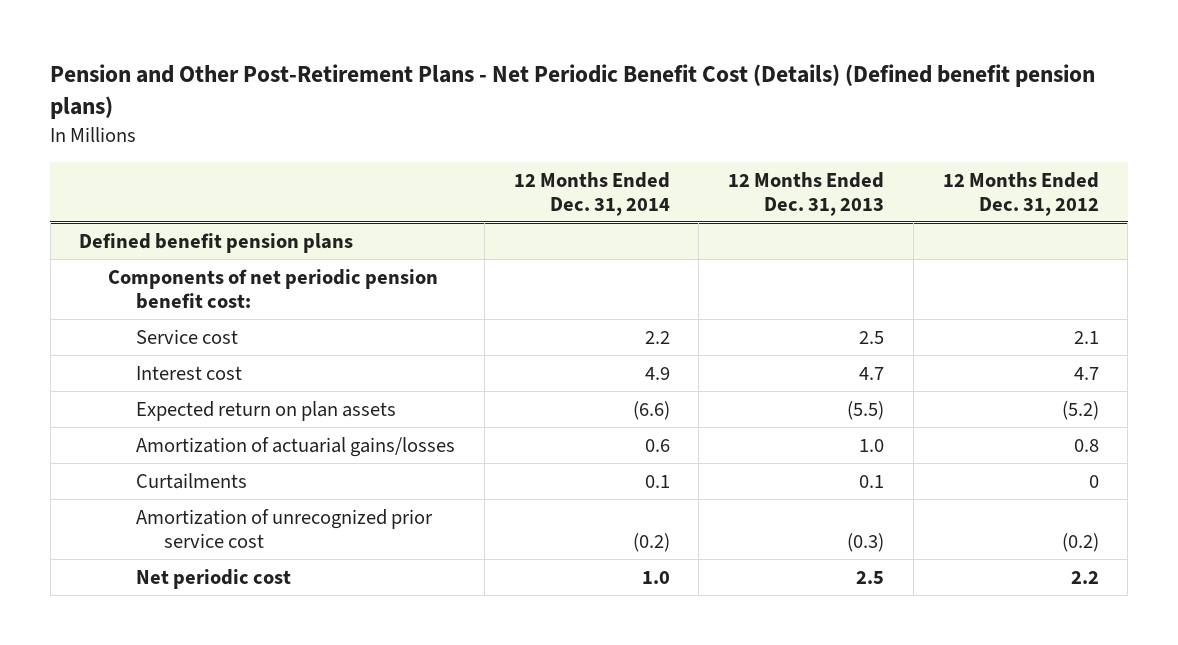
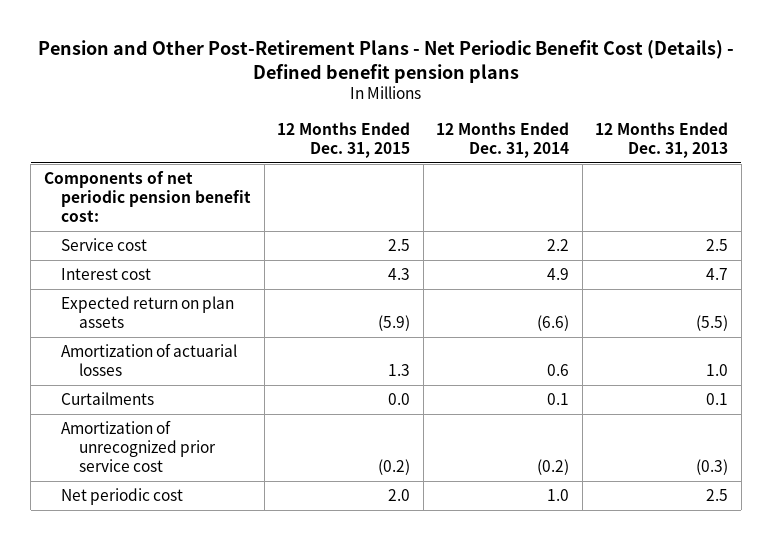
- Pension and Other Post-Retirement Plans - Net Periodic Benefit Cost (Details) (Defined benefit pension plans)
+ Pension and Other Post-Retirement Plans - Net Periodic Benefit Cost (Details) - Defined benefit pension plans
- | 12 Months Ended Dec. 31, 2014 | 12 Months Ended Dec. 31, 2013 | 12 Months Ended Dec. 31, 2012
+ | 12 Months Ended Dec. 31, 2015 | 12 Months Ended Dec. 31, 2014 | 12 Months Ended Dec. 31, 2013
- Defined benefit pension plans
- Amortization of actuarial gains/losses | 0.6 | 1.0 | 0.8
+ Amortization of actuarial losses | 1.3 | 0.6 | 1.0

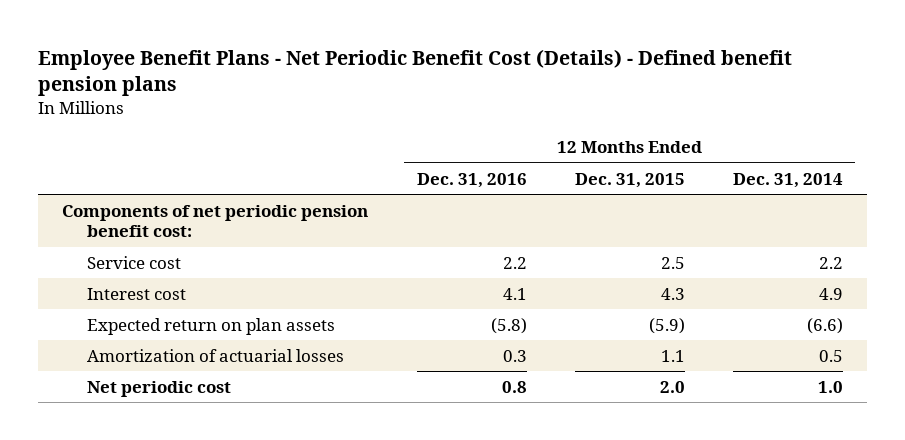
- Pension and Other Post-Retirement Plans - Net Periodic Benefit Cost (Details) - Defined benefit pension plans
+ Employee Benefit Plans - Net Periodic Benefit Cost (Details) - Defined benefit pension plans
- | 12 Months Ended Dec. 31, 2015 | 12 Months Ended Dec. 31, 2014 | 12 Months Ended Dec. 31, 2013
+ | 12 Months Ended Dec. 31, 2016 | 12 Months Ended Dec. 31, 2015 | 12 Months Ended Dec. 31, 2014
- Amortization of actuarial losses | 1.3 | 0.6 | 1.0
- Curtailments | 0.0 | 0.1 | 0.1
- Amortization of unrecognized prior service cost | (0.2) | (0.2) | (0.3)
+ Amortization of actuarial losses | 0.3 | 1.1 | 0.5

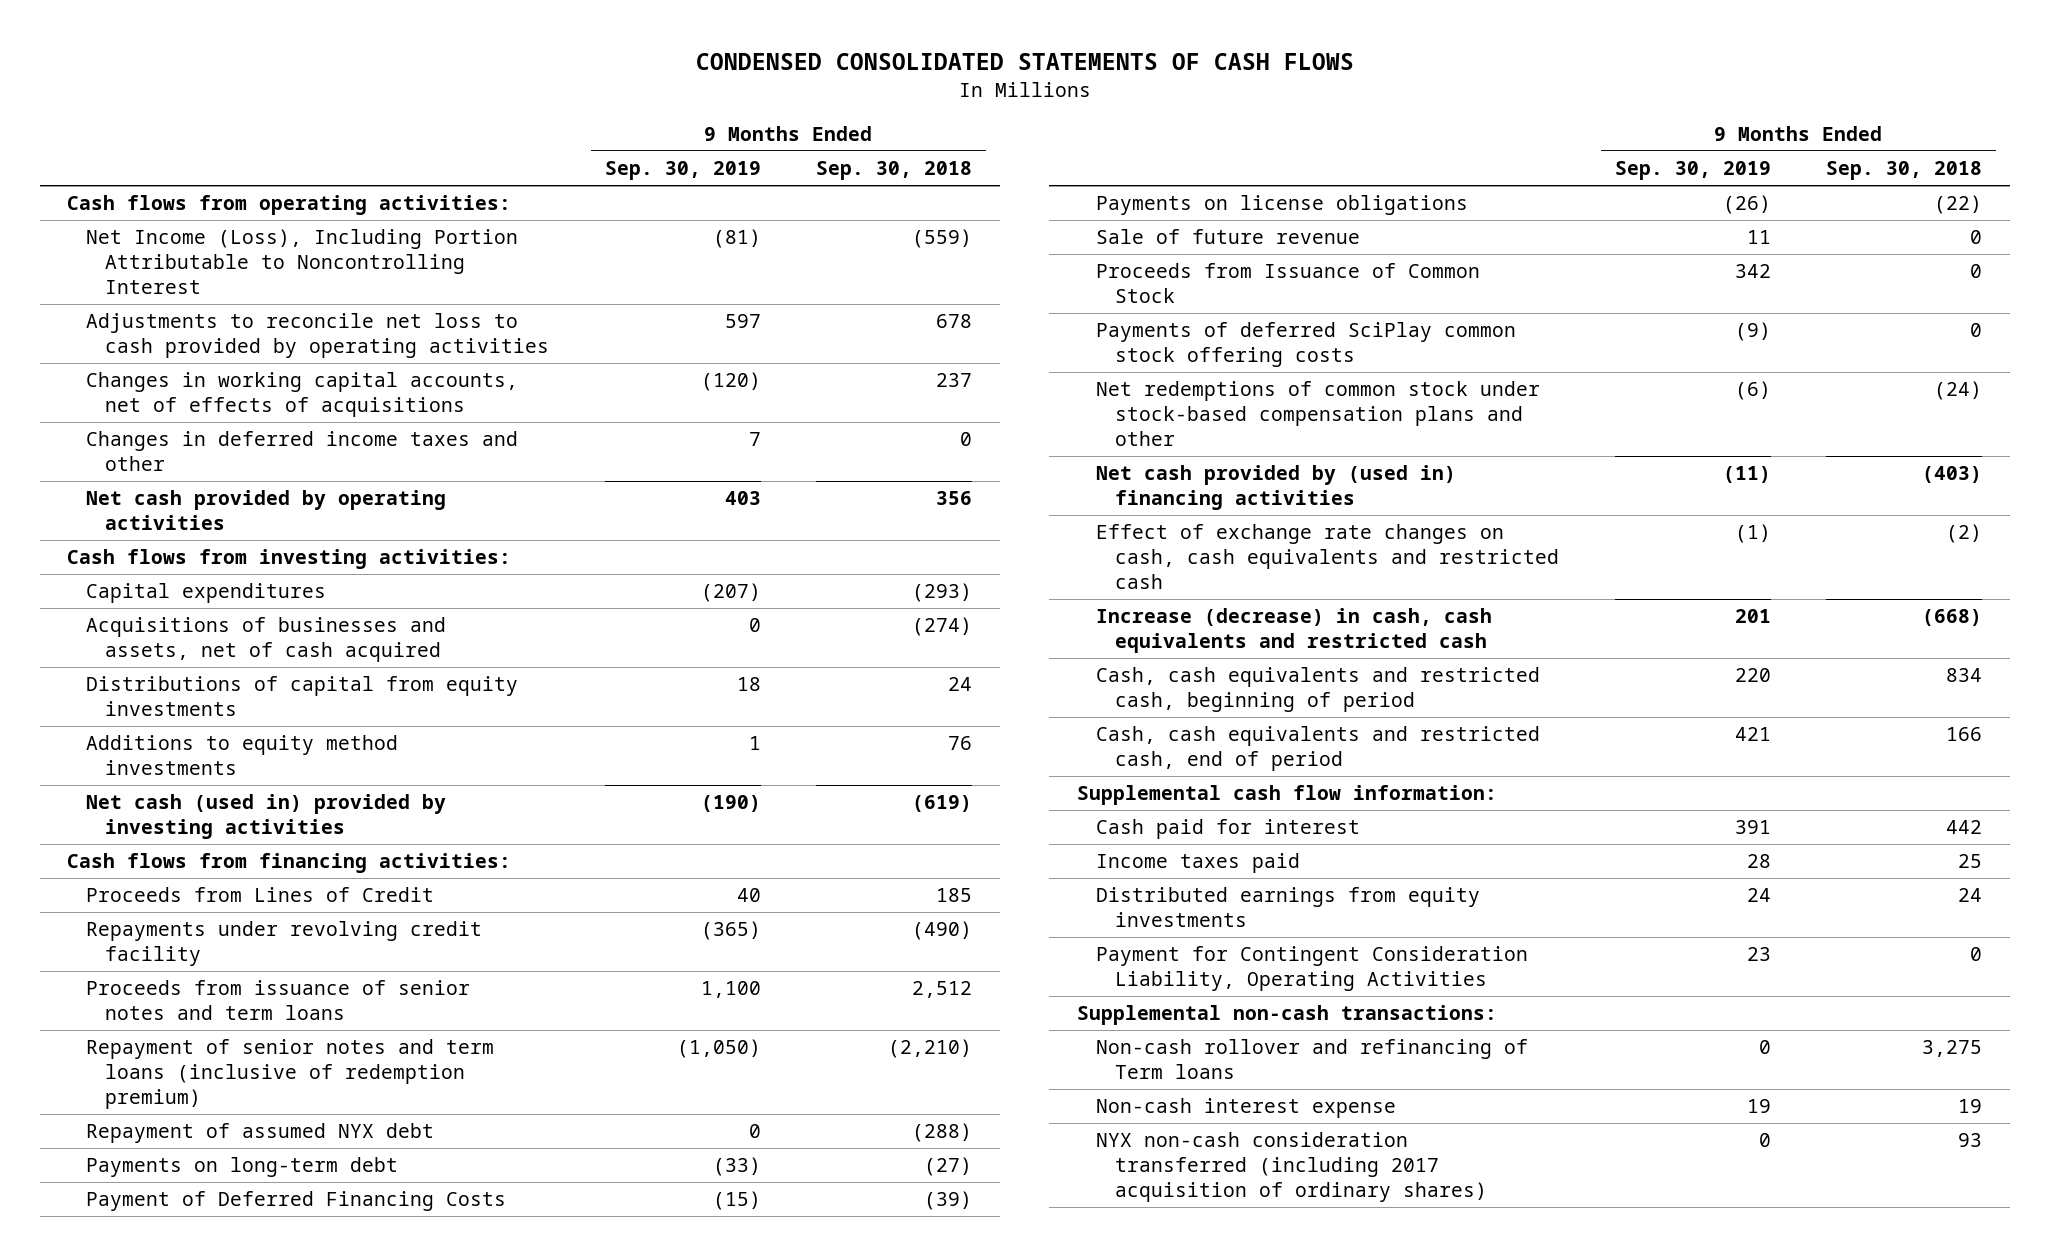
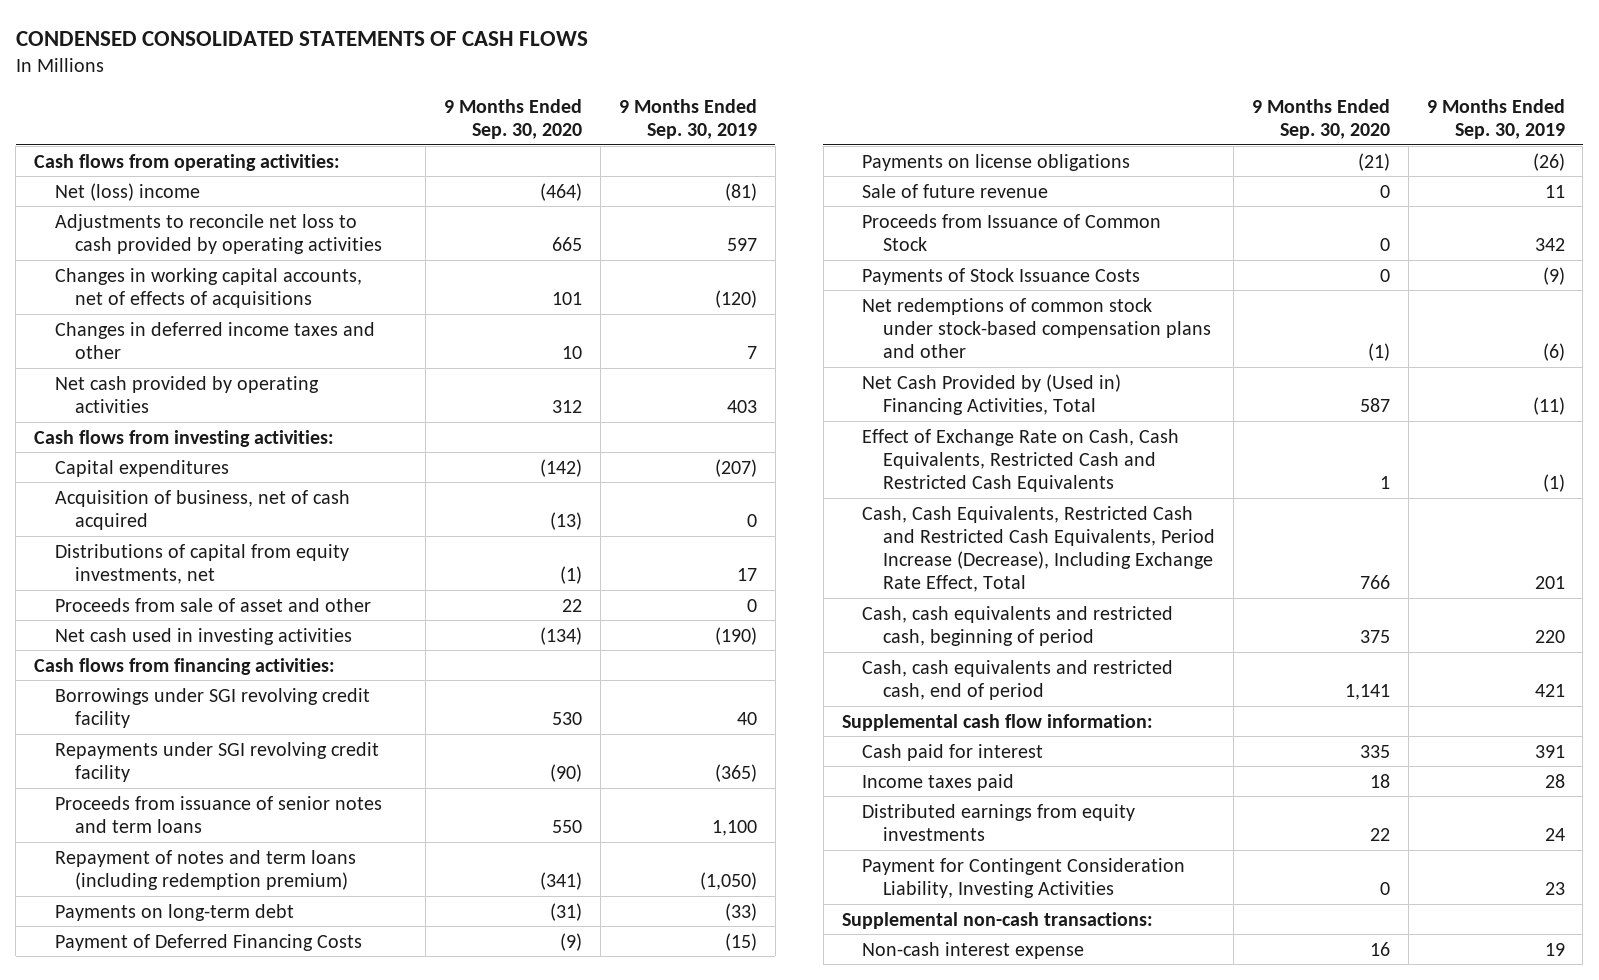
- | 9 Months Ended Sep. 30, 2019 | 9 Months Ended Sep. 30, 2018
+ | 9 Months Ended Sep. 30, 2020 | 9 Months Ended Sep. 30, 2019
- Net Income (Loss), Including Portion Attributable to Noncontrolling Interest | (81) | (559)
+ Net (loss) income | (464) | (81)
- Acquisitions of businesses and assets, net of cash acquired | 0 | (274)
- Distributions of capital from equity investments | 18 | 24
- Additions to equity method investments | 1 | 76
- Net cash (used in) provided by investing activities | (190) | (619)
+ Acquisition of business, net of cash acquired | (13) | 0
+ Distributions of capital from equity investments, net | (1) | 17
+ Proceeds from sale of asset and other | 22 | 0
+ Net cash used in investing activities | (134) | (190)
- Proceeds from Lines of Credit | 40 | 185
- Repayments under revolving credit facility | (365) | (490)
+ Borrowings under SGI revolving credit facility | 530 | 40
+ Repayments under SGI revolving credit facility | (90) | (365)
- Repayment of senior notes and term loans (inclusive of redemption premium) | (1,050) | (2,210)
- Repayment of assumed NYX debt | 0 | (288)
+ Repayment of notes and term loans (including redemption premium) | (341) | (1,050)
- Payments of deferred SciPlay common stock offering costs | (9) | 0
+ Payments of Stock Issuance Costs | 0 | (9)
- Net cash provided by (used in) financing activities | (11) | (403)
- Effect of exchange rate changes on cash, cash equivalents and restricted cash | (1) | (2)
- Increase (decrease) in cash, cash equivalents and restricted cash | 201 | (668)
+ Net Cash Provided by (Used in) Financing Activities, Total | 587 | (11)
+ Effect of Exchange Rate on Cash, Cash Equivalents, Restricted Cash and Restricted Cash Equivalents | 1 | (1)
+ Cash, Cash Equivalents, Restricted Cash and Restricted Cash Equivalents, Period Increase (Decrease), Including Exchange Rate Effect, Total | 766 | 201
- Payment for Contingent Consideration Liability, Operating Activities | 23 | 0
+ Payment for Contingent Consideration Liability, Investing Activities | 0 | 23
- Non-cash rollover and refinancing of Term loans | 0 | 3,275
- NYX non-cash consideration transferred (including 2017 acquisition of ordinary shares) | 0 | 93

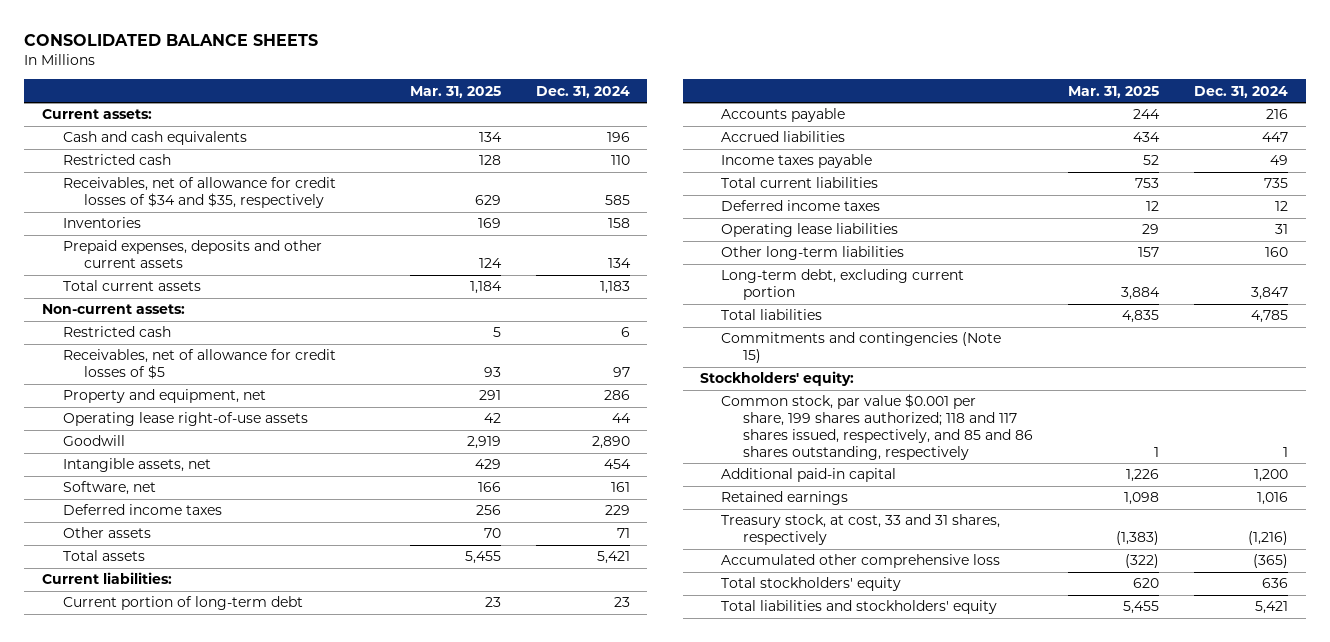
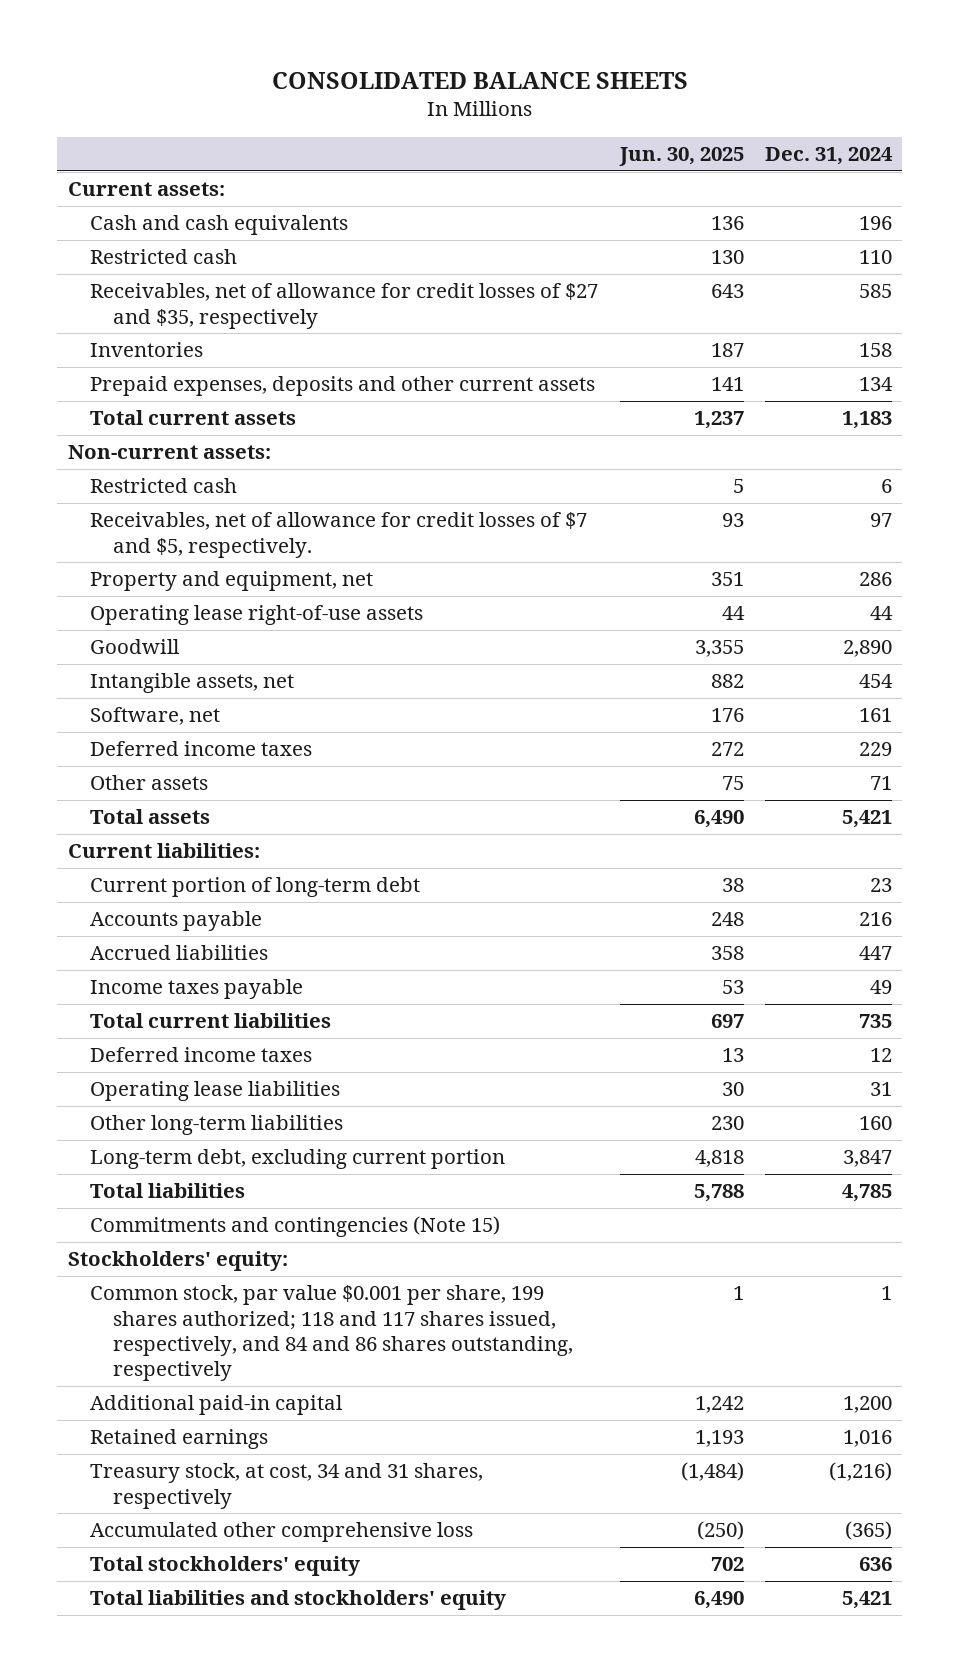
- | Mar. 31, 2025 | Dec. 31, 2024
+ | Jun. 30, 2025 | Dec. 31, 2024
- Receivables, net of allowance for credit losses of $34 and $35, respectively | 629 | 585
+ Receivables, net of allowance for credit losses of $27 and $35, respectively | 643 | 585
- Receivables, net of allowance for credit losses of $5 | 93 | 97
+ Receivables, net of allowance for credit losses of $7 and $5, respectively. | 93 | 97
- Common stock, par value $0.001 per share, 199 shares authorized; 118 and 117 shares issued, respectively, and 85 and 86 shares outstanding, respectively | 1 | 1
+ Common stock, par value $0.001 per share, 199 shares authorized; 118 and 117 shares issued, respectively, and 84 and 86 shares outstanding, respectively | 1 | 1
- Treasury stock, at cost, 33 and 31 shares, respectively | (1,383) | (1,216)
+ Treasury stock, at cost, 34 and 31 shares, respectively | (1,484) | (1,216)

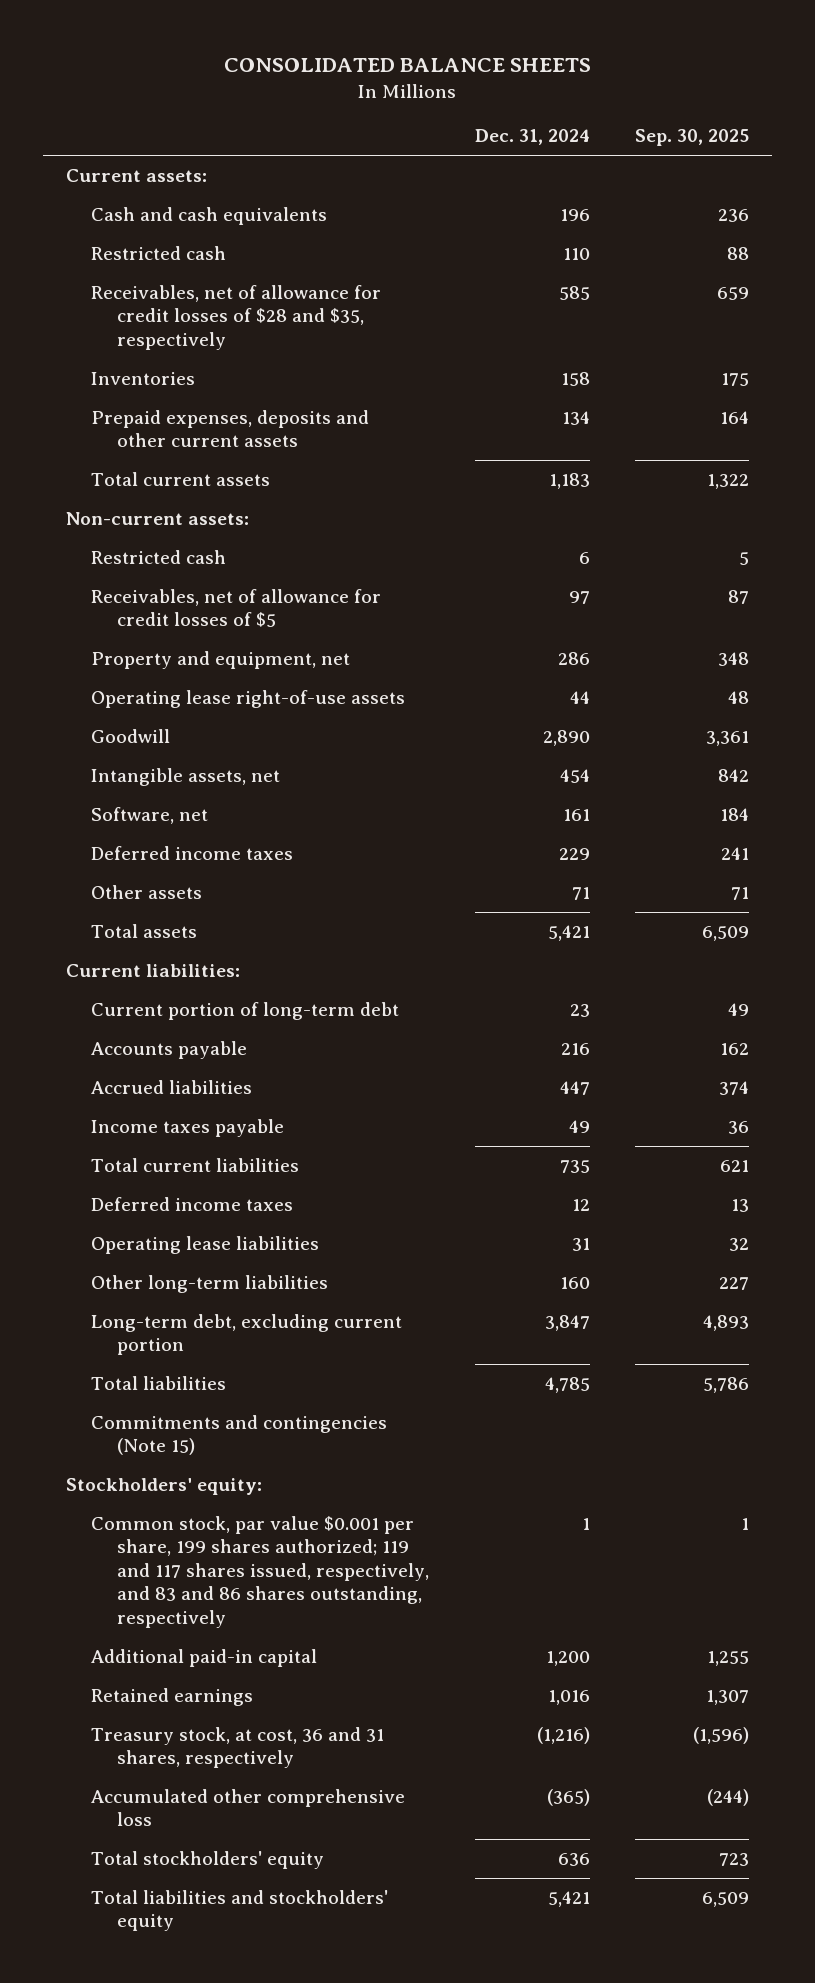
- | Jun. 30, 2025 | Dec. 31, 2024
+ | Dec. 31, 2024 | Sep. 30, 2025
- Receivables, net of allowance for credit losses of $27 and $35, respectively | 643 | 585
+ Receivables, net of allowance for credit losses of $28 and $35, respectively | 585 | 659
- Receivables, net of allowance for credit losses of $7 and $5, respectively. | 93 | 97
+ Receivables, net of allowance for credit losses of $5 | 97 | 87
- Common stock, par value $0.001 per share, 199 shares authorized; 118 and 117 shares issued, respectively, and 84 and 86 shares outstanding, respectively | 1 | 1
+ Common stock, par value $0.001 per share, 199 shares authorized; 119 and 117 shares issued, respectively, and 83 and 86 shares outstanding, respectively | 1 | 1
- Treasury stock, at cost, 34 and 31 shares, respectively | (1,484) | (1,216)
+ Treasury stock, at cost, 36 and 31 shares, respectively | (1,216) | (1,596)

